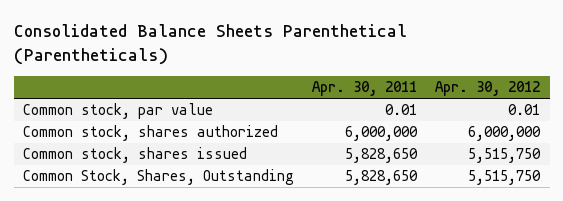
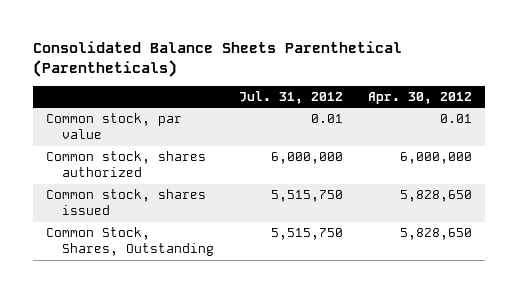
- | Apr. 30, 2011 | Apr. 30, 2012
+ | Jul. 31, 2012 | Apr. 30, 2012
- Common stock, shares issued | 5,828,650 | 5,515,750
- Common Stock, Shares, Outstanding | 5,828,650 | 5,515,750
+ Common stock, shares issued | 5,515,750 | 5,828,650
+ Common Stock, Shares, Outstanding | 5,515,750 | 5,828,650

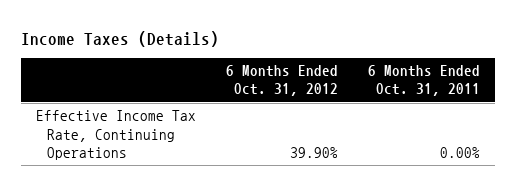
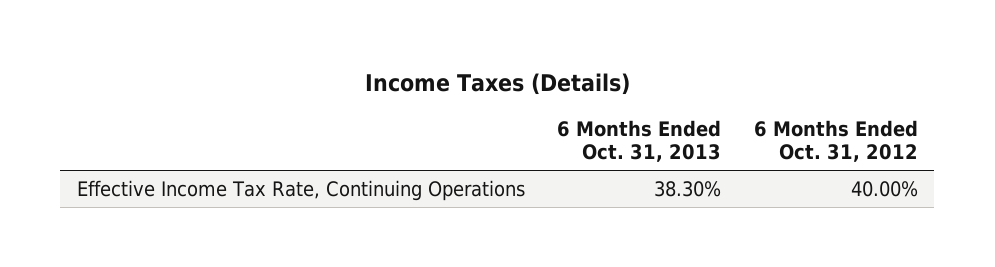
- | 6 Months Ended Oct. 31, 2012 | 6 Months Ended Oct. 31, 2011
+ | 6 Months Ended Oct. 31, 2013 | 6 Months Ended Oct. 31, 2012
- Effective Income Tax Rate, Continuing Operations | 39.90% | 0.00%
+ Effective Income Tax Rate, Continuing Operations | 38.30% | 40.00%

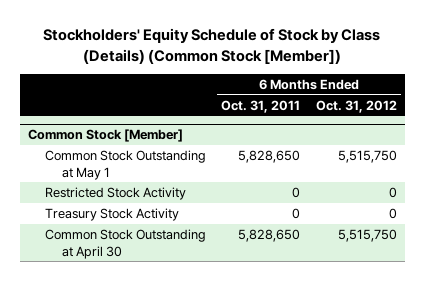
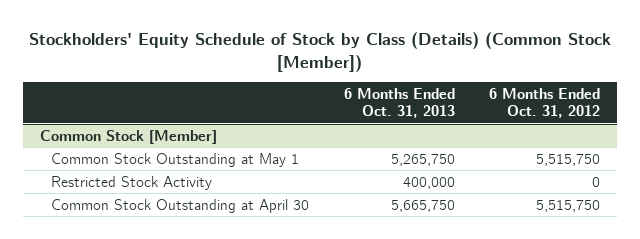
- | 6 Months Ended Oct. 31, 2011 | 6 Months Ended Oct. 31, 2012
+ | 6 Months Ended Oct. 31, 2013 | 6 Months Ended Oct. 31, 2012
@ Common Stock [Member]
- Treasury Stock Activity | 0 | 0

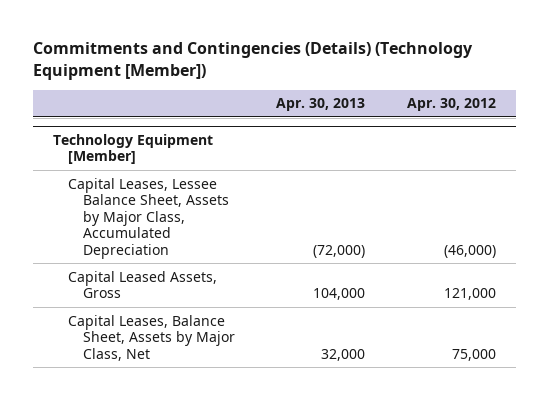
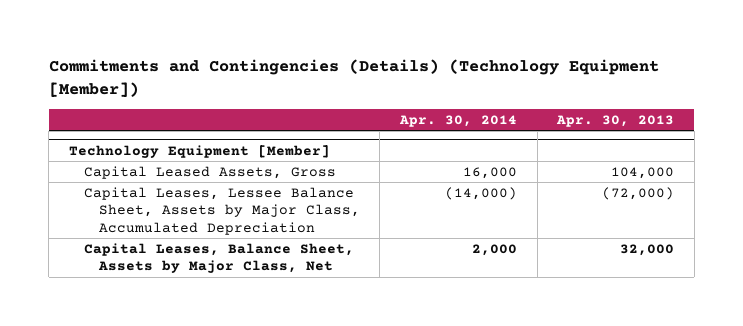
- | Apr. 30, 2013 | Apr. 30, 2012
+ | Apr. 30, 2014 | Apr. 30, 2013
@ Technology Equipment [Member]
moved down: Capital Leases, Lessee Balance Sheet, Assets by Major Class, Accumulated Depreciation | (14,000) | (72,000)

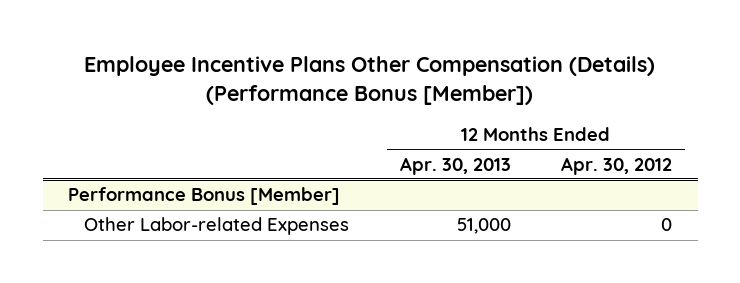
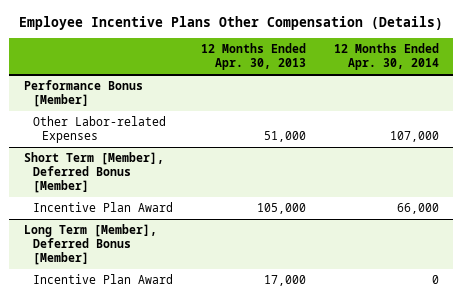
- Employee Incentive Plans Other Compensation (Details) (Performance Bonus [Member])
+ Employee Incentive Plans Other Compensation (Details)
- | 12 Months Ended Apr. 30, 2013 | 12 Months Ended Apr. 30, 2012
+ | 12 Months Ended Apr. 30, 2013 | 12 Months Ended Apr. 30, 2014
+ Short Term [Member], Deferred Bonus [Member]
+ Incentive Plan Award | 105,000 | 66,000
+ Long Term [Member], Deferred Bonus [Member]
+ Incentive Plan Award | 17,000 | 0

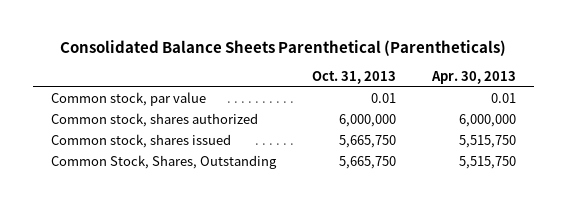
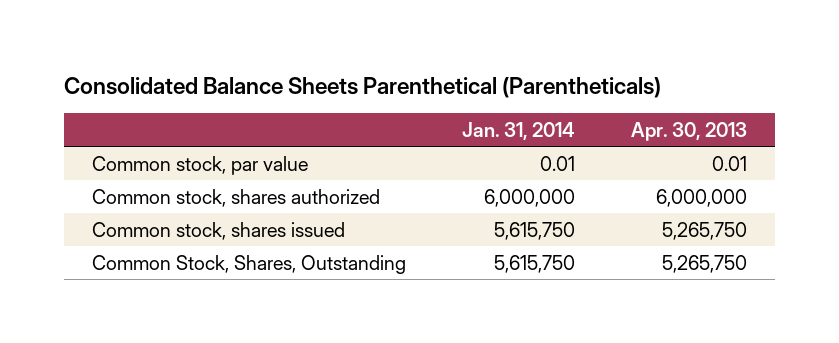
- | Oct. 31, 2013 | Apr. 30, 2013
+ | Jan. 31, 2014 | Apr. 30, 2013
- Common stock, shares issued | 5,665,750 | 5,515,750
- Common Stock, Shares, Outstanding | 5,665,750 | 5,515,750
+ Common stock, shares issued | 5,615,750 | 5,265,750
+ Common Stock, Shares, Outstanding | 5,615,750 | 5,265,750

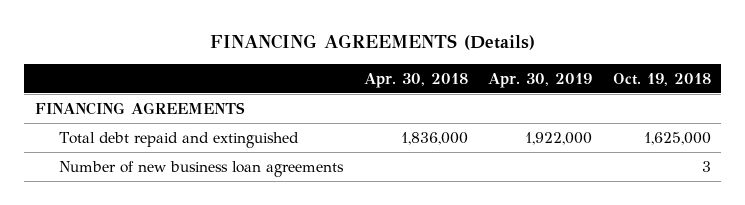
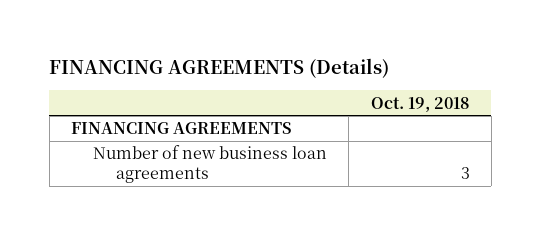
- | Apr. 30, 2018 | Apr. 30, 2019 | Oct. 19, 2018
+ | Oct. 19, 2018
- Total debt repaid and extinguished | 1,836,000 | 1,922,000 | 1,625,000

